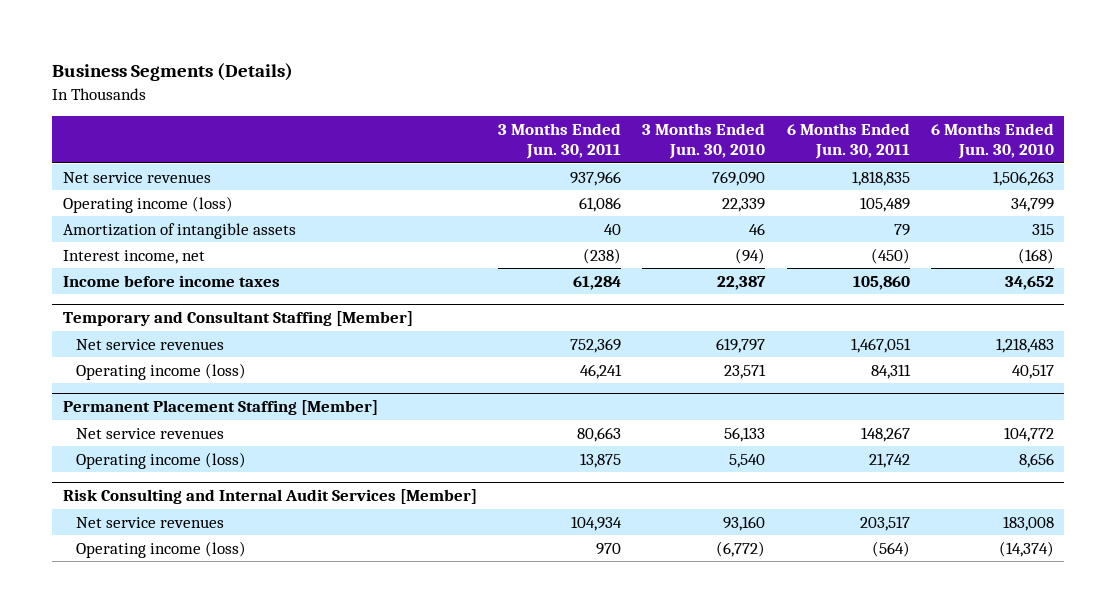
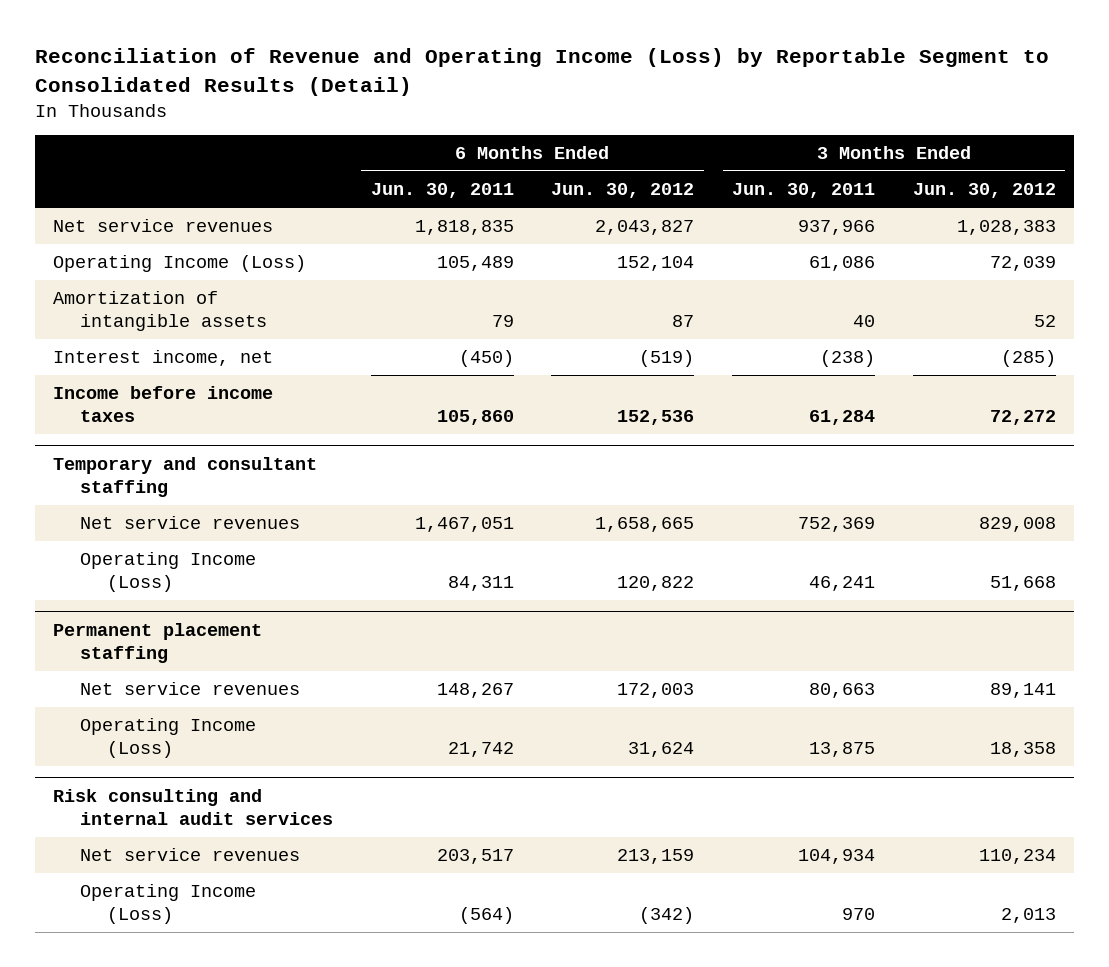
- Business Segments (Details)
+ Reconciliation of Revenue and Operating Income (Loss) by Reportable Segment to Consolidated Results (Detail)
- | 3 Months Ended Jun. 30, 2011 | 3 Months Ended Jun. 30, 2010 | 6 Months Ended Jun. 30, 2011 | 6 Months Ended Jun. 30, 2010
+ | 6 Months Ended Jun. 30, 2011 | 6 Months Ended Jun. 30, 2012 | 3 Months Ended Jun. 30, 2011 | 3 Months Ended Jun. 30, 2012
- Operating income (loss) | 61,086 | 22,339 | 105,489 | 34,799
+ Operating Income (Loss) | 105,489 | 152,104 | 61,086 | 72,039
- Temporary and Consultant Staffing [Member]
+ Temporary and consultant staffing
- Operating income (loss) | 46,241 | 23,571 | 84,311 | 40,517
- Permanent Placement Staffing [Member]
+ Operating Income (Loss) | 84,311 | 120,822 | 46,241 | 51,668
+ Permanent placement staffing
- Operating income (loss) | 13,875 | 5,540 | 21,742 | 8,656
- Risk Consulting and Internal Audit Services [Member]
+ Operating Income (Loss) | 21,742 | 31,624 | 13,875 | 18,358
+ Risk consulting and internal audit services
- Operating income (loss) | 970 | (6,772) | (564) | (14,374)
+ Operating Income (Loss) | (564) | (342) | 970 | 2,013

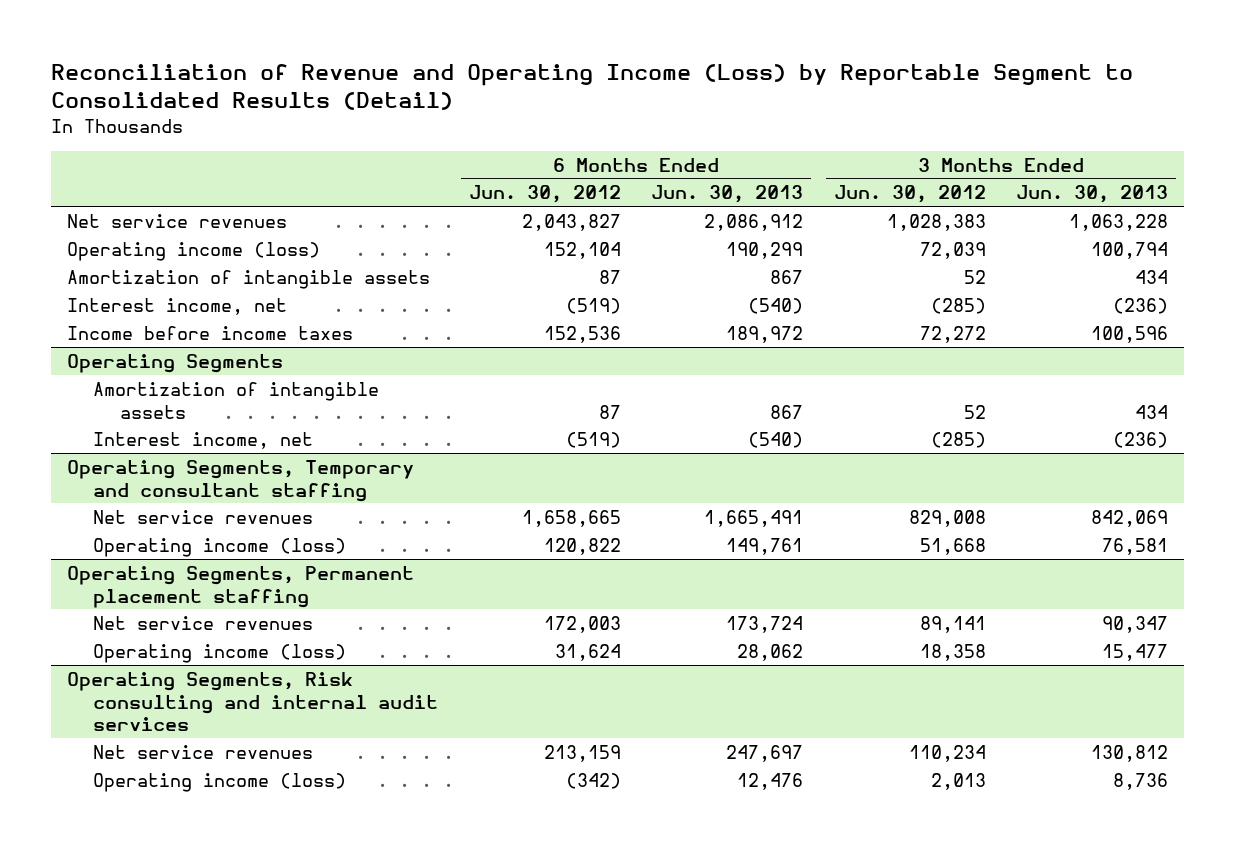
- | 6 Months Ended Jun. 30, 2011 | 6 Months Ended Jun. 30, 2012 | 3 Months Ended Jun. 30, 2011 | 3 Months Ended Jun. 30, 2012
+ | 6 Months Ended Jun. 30, 2012 | 6 Months Ended Jun. 30, 2013 | 3 Months Ended Jun. 30, 2012 | 3 Months Ended Jun. 30, 2013
- Operating Income (Loss) | 105,489 | 152,104 | 61,086 | 72,039
+ Operating income (loss) | 152,104 | 190,299 | 72,039 | 100,794
- Temporary and consultant staffing
+ Operating Segments
+ Amortization of intangible assets | 87 | 867 | 52 | 434
+ Interest income, net | (519) | (540) | (285) | (236)
+ Operating Segments, Temporary and consultant staffing
- Operating Income (Loss) | 84,311 | 120,822 | 46,241 | 51,668
- Permanent placement staffing
+ Operating income (loss) | 120,822 | 149,761 | 51,668 | 76,581
+ Operating Segments, Permanent placement staffing
- Operating Income (Loss) | 21,742 | 31,624 | 13,875 | 18,358
- Risk consulting and internal audit services
+ Operating income (loss) | 31,624 | 28,062 | 18,358 | 15,477
+ Operating Segments, Risk consulting and internal audit services
- Operating Income (Loss) | (564) | (342) | 970 | 2,013
+ Operating income (loss) | (342) | 12,476 | 2,013 | 8,736

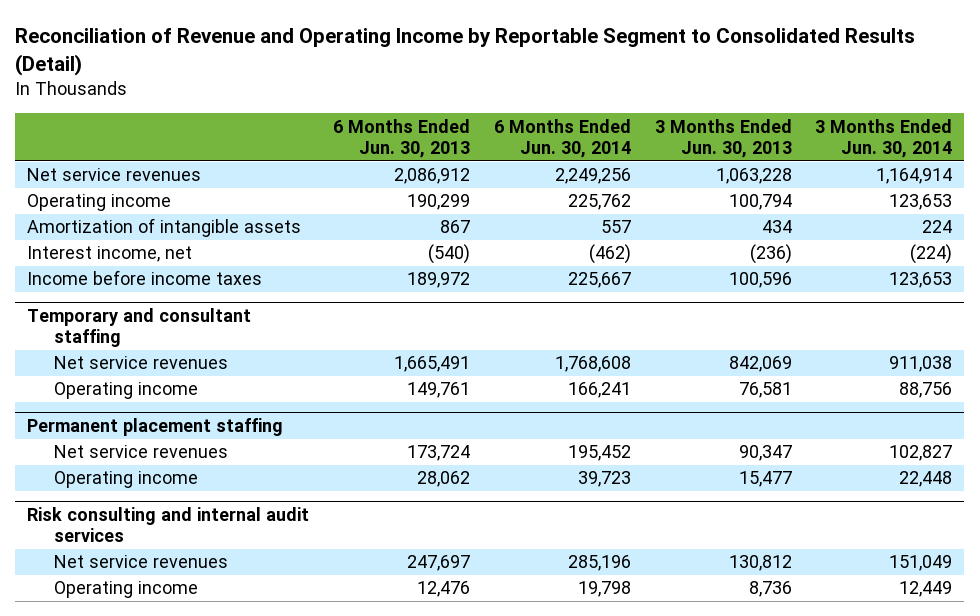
- Reconciliation of Revenue and Operating Income (Loss) by Reportable Segment to Consolidated Results (Detail)
+ Reconciliation of Revenue and Operating Income by Reportable Segment to Consolidated Results (Detail)
- | 6 Months Ended Jun. 30, 2012 | 6 Months Ended Jun. 30, 2013 | 3 Months Ended Jun. 30, 2012 | 3 Months Ended Jun. 30, 2013
+ | 6 Months Ended Jun. 30, 2013 | 6 Months Ended Jun. 30, 2014 | 3 Months Ended Jun. 30, 2013 | 3 Months Ended Jun. 30, 2014
- Operating income (loss) | 152,104 | 190,299 | 72,039 | 100,794
+ Operating income | 190,299 | 225,762 | 100,794 | 123,653
- Operating Segments
- Amortization of intangible assets | 87 | 867 | 52 | 434
- Interest income, net | (519) | (540) | (285) | (236)
- Operating Segments, Temporary and consultant staffing
+ Temporary and consultant staffing
- Operating income (loss) | 120,822 | 149,761 | 51,668 | 76,581
- Operating Segments, Permanent placement staffing
+ Operating income | 149,761 | 166,241 | 76,581 | 88,756
+ Permanent placement staffing
- Operating income (loss) | 31,624 | 28,062 | 18,358 | 15,477
- Operating Segments, Risk consulting and internal audit services
+ Operating income | 28,062 | 39,723 | 15,477 | 22,448
+ Risk consulting and internal audit services
- Operating income (loss) | (342) | 12,476 | 2,013 | 8,736
+ Operating income | 12,476 | 19,798 | 8,736 | 12,449

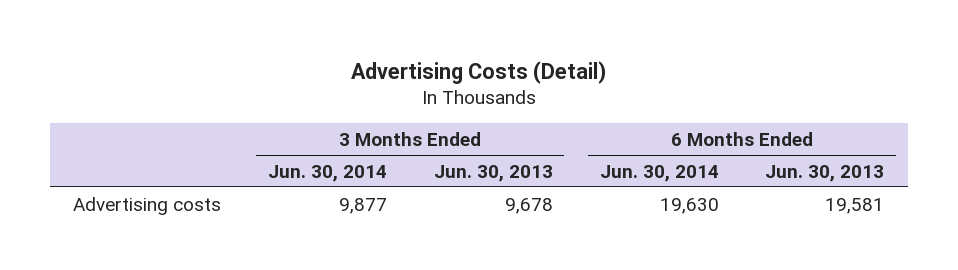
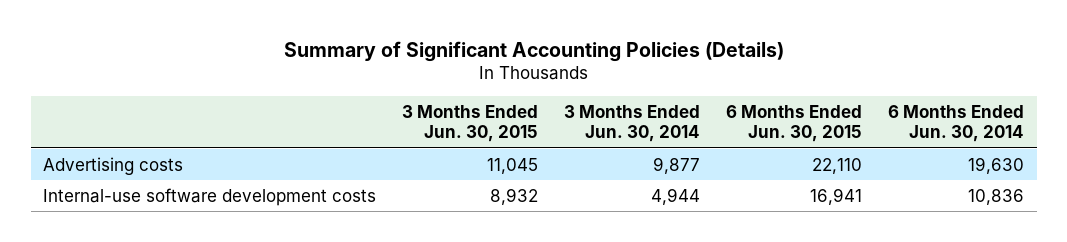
- Advertising Costs (Detail)
+ Summary of Significant Accounting Policies (Details)
- | 3 Months Ended Jun. 30, 2014 | 3 Months Ended Jun. 30, 2013 | 6 Months Ended Jun. 30, 2014 | 6 Months Ended Jun. 30, 2013
+ | 3 Months Ended Jun. 30, 2015 | 3 Months Ended Jun. 30, 2014 | 6 Months Ended Jun. 30, 2015 | 6 Months Ended Jun. 30, 2014
+ Internal-use software development costs | 8,932 | 4,944 | 16,941 | 10,836

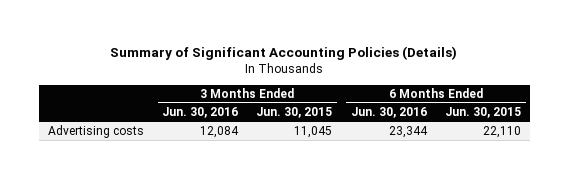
- | 3 Months Ended Jun. 30, 2015 | 3 Months Ended Jun. 30, 2014 | 6 Months Ended Jun. 30, 2015 | 6 Months Ended Jun. 30, 2014
+ | 3 Months Ended Jun. 30, 2016 | 3 Months Ended Jun. 30, 2015 | 6 Months Ended Jun. 30, 2016 | 6 Months Ended Jun. 30, 2015
- Internal-use software development costs | 8,932 | 4,944 | 16,941 | 10,836

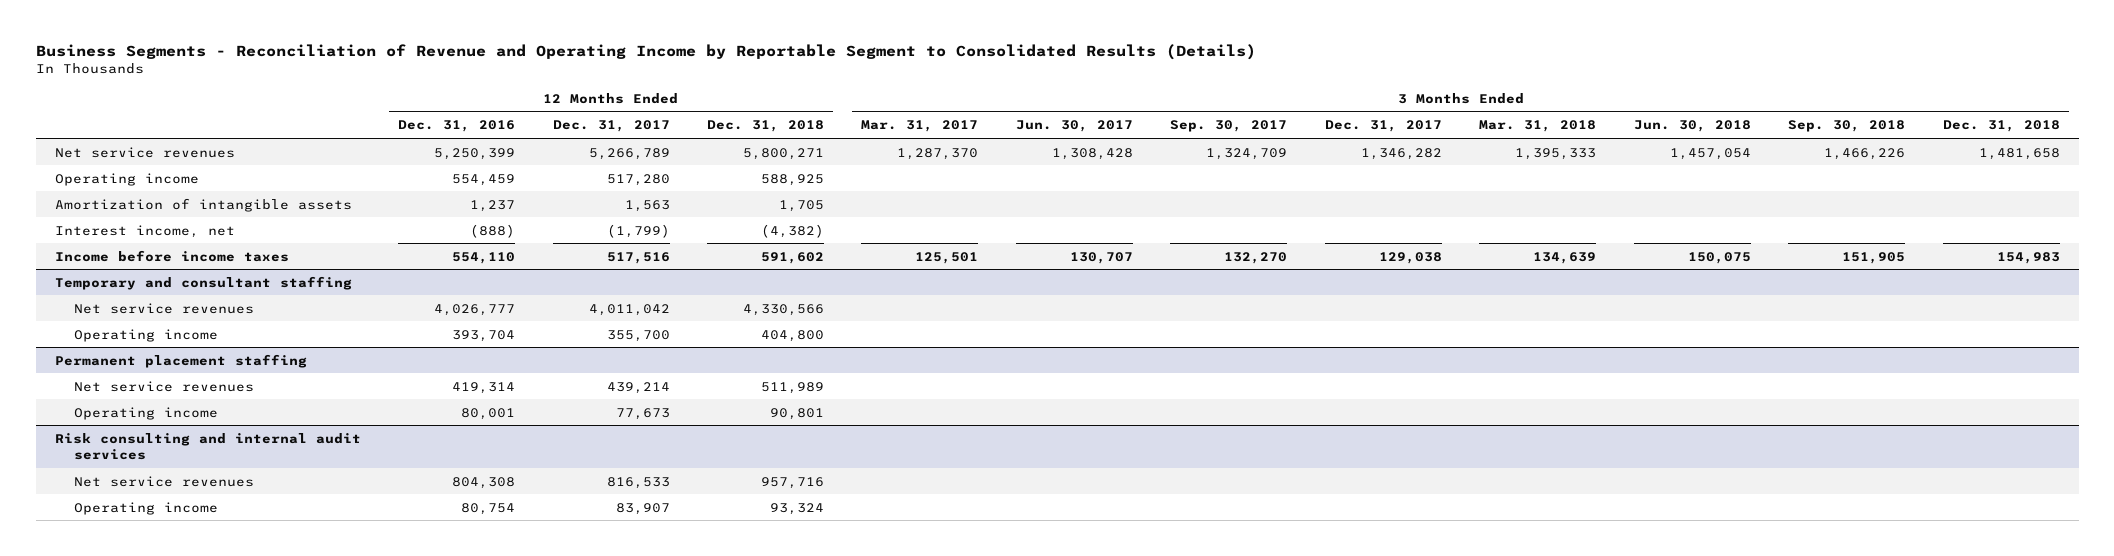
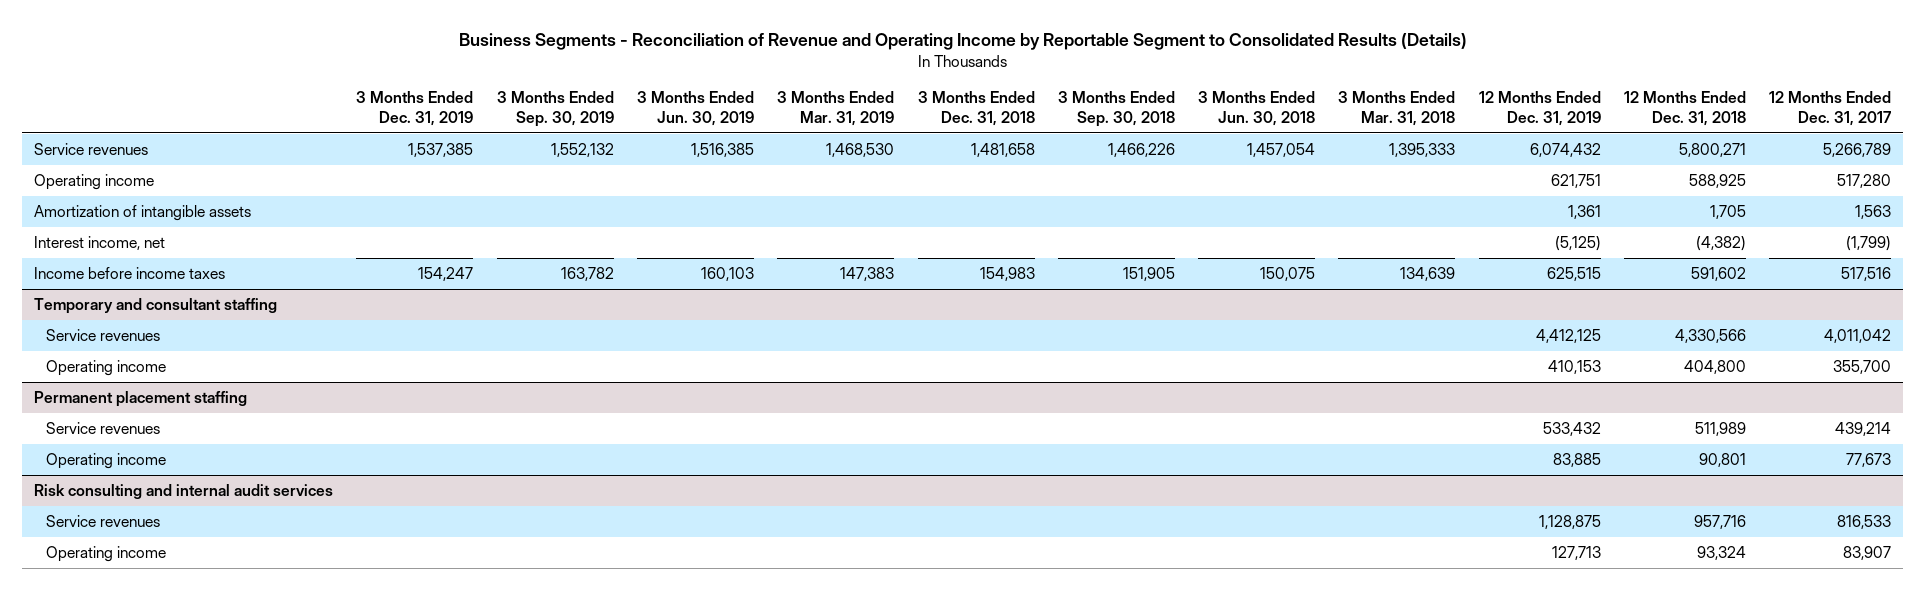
- | 12 Months Ended Dec. 31, 2016 | 12 Months Ended Dec. 31, 2017 | 12 Months Ended Dec. 31, 2018 | 3 Months Ended Mar. 31, 2017 | 3 Months Ended Jun. 30, 2017 | 3 Months Ended Sep. 30, 2017 | 3 Months Ended Dec. 31, 2017 | 3 Months Ended Mar. 31, 2018 | 3 Months Ended Jun. 30, 2018 | 3 Months Ended Sep. 30, 2018 | 3 Months Ended Dec. 31, 2018
+ | 3 Months Ended Dec. 31, 2019 | 3 Months Ended Sep. 30, 2019 | 3 Months Ended Jun. 30, 2019 | 3 Months Ended Mar. 31, 2019 | 3 Months Ended Dec. 31, 2018 | 3 Months Ended Sep. 30, 2018 | 3 Months Ended Jun. 30, 2018 | 3 Months Ended Mar. 31, 2018 | 12 Months Ended Dec. 31, 2019 | 12 Months Ended Dec. 31, 2018 | 12 Months Ended Dec. 31, 2017
- Net service revenues | 5,250,399 | 5,266,789 | 5,800,271 | 1,287,370 | 1,308,428 | 1,324,709 | 1,346,282 | 1,395,333 | 1,457,054 | 1,466,226 | 1,481,658
+ Service revenues | 1,537,385 | 1,552,132 | 1,516,385 | 1,468,530 | 1,481,658 | 1,466,226 | 1,457,054 | 1,395,333 | 6,074,432 | 5,800,271 | 5,266,789
@ Temporary and consultant staffing
- Net service revenues | 4,026,777 | 4,011,042 | 4,330,566 | | | | | | | |
+ Service revenues | | | | | | | | | 4,412,125 | 4,330,566 | 4,011,042
@ Permanent placement staffing
- Net service revenues | 419,314 | 439,214 | 511,989 | | | | | | | |
+ Service revenues | | | | | | | | | 533,432 | 511,989 | 439,214
@ Risk consulting and internal audit services
- Net service revenues | 804,308 | 816,533 | 957,716 | | | | | | | |
+ Service revenues | | | | | | | | | 1,128,875 | 957,716 | 816,533

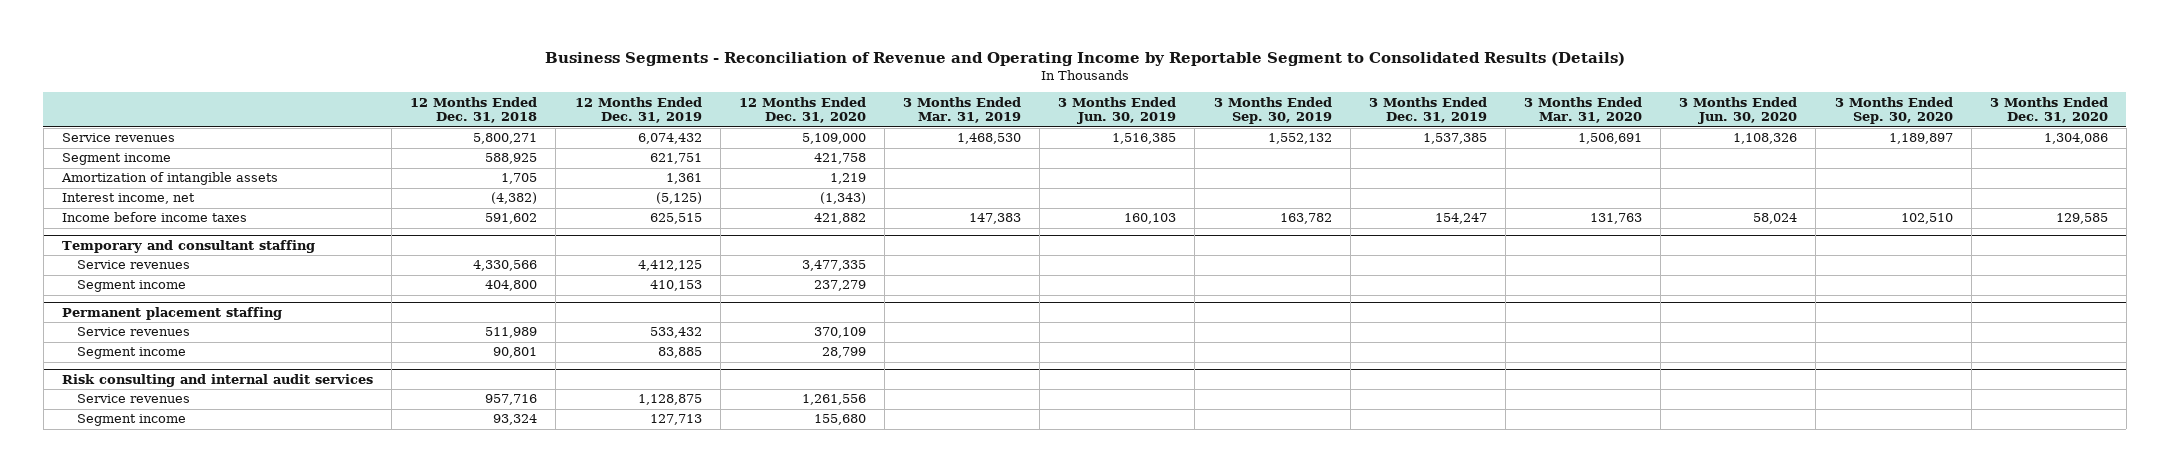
- | 3 Months Ended Dec. 31, 2019 | 3 Months Ended Sep. 30, 2019 | 3 Months Ended Jun. 30, 2019 | 3 Months Ended Mar. 31, 2019 | 3 Months Ended Dec. 31, 2018 | 3 Months Ended Sep. 30, 2018 | 3 Months Ended Jun. 30, 2018 | 3 Months Ended Mar. 31, 2018 | 12 Months Ended Dec. 31, 2019 | 12 Months Ended Dec. 31, 2018 | 12 Months Ended Dec. 31, 2017
+ | 12 Months Ended Dec. 31, 2018 | 12 Months Ended Dec. 31, 2019 | 12 Months Ended Dec. 31, 2020 | 3 Months Ended Mar. 31, 2019 | 3 Months Ended Jun. 30, 2019 | 3 Months Ended Sep. 30, 2019 | 3 Months Ended Dec. 31, 2019 | 3 Months Ended Mar. 31, 2020 | 3 Months Ended Jun. 30, 2020 | 3 Months Ended Sep. 30, 2020 | 3 Months Ended Dec. 31, 2020
- Operating income | | | | | | | | | 621,751 | 588,925 | 517,280
+ Segment income | 588,925 | 621,751 | 421,758 | | | | | | | |
@ Temporary and consultant staffing
- Operating income | | | | | | | | | 410,153 | 404,800 | 355,700
+ Segment income | 404,800 | 410,153 | 237,279 | | | | | | | |
@ Permanent placement staffing
- Operating income | | | | | | | | | 83,885 | 90,801 | 77,673
+ Segment income | 90,801 | 83,885 | 28,799 | | | | | | | |
@ Risk consulting and internal audit services
- Operating income | | | | | | | | | 127,713 | 93,324 | 83,907
+ Segment income | 93,324 | 127,713 | 155,680 | | | | | | | |

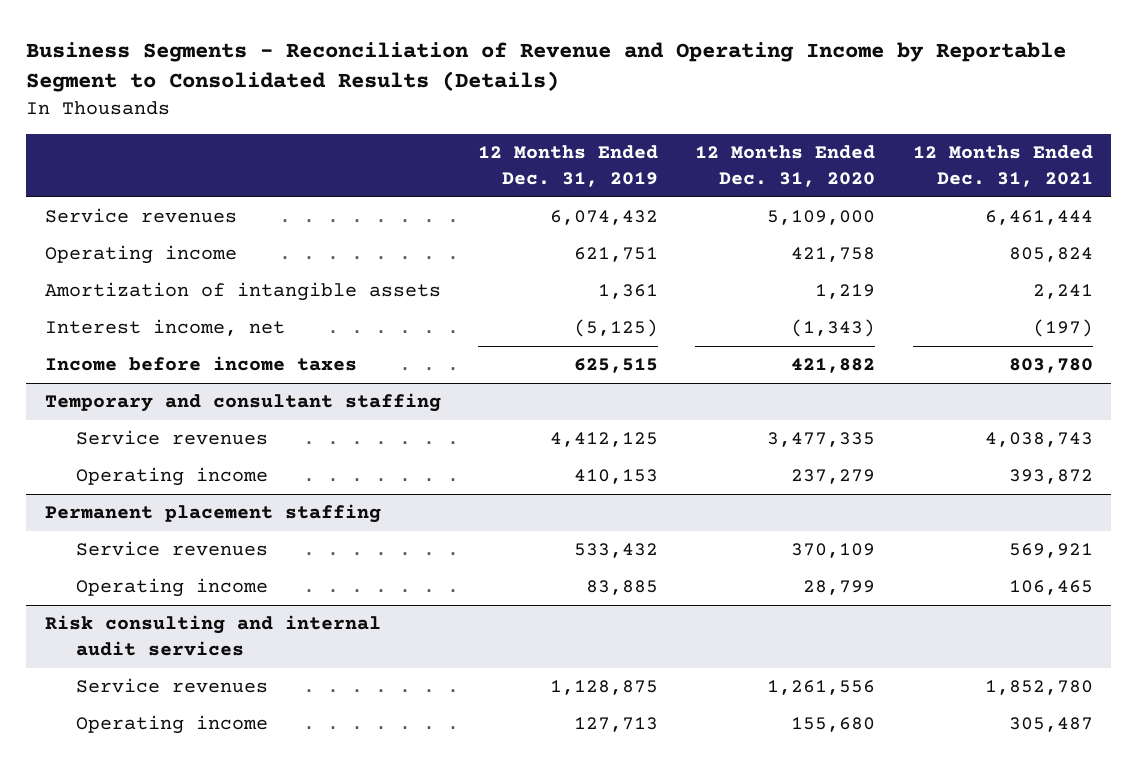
- | 12 Months Ended Dec. 31, 2018 | 12 Months Ended Dec. 31, 2019 | 12 Months Ended Dec. 31, 2020 | 3 Months Ended Mar. 31, 2019 | 3 Months Ended Jun. 30, 2019 | 3 Months Ended Sep. 30, 2019 | 3 Months Ended Dec. 31, 2019 | 3 Months Ended Mar. 31, 2020 | 3 Months Ended Jun. 30, 2020 | 3 Months Ended Sep. 30, 2020 | 3 Months Ended Dec. 31, 2020
+ | 12 Months Ended Dec. 31, 2019 | 12 Months Ended Dec. 31, 2020 | 12 Months Ended Dec. 31, 2021
- Segment income | 588,925 | 621,751 | 421,758 | | | | | | | |
+ Operating income | 621,751 | 421,758 | 805,824
@ Temporary and consultant staffing
- Segment income | 404,800 | 410,153 | 237,279 | | | | | | | |
+ Operating income | 410,153 | 237,279 | 393,872
@ Permanent placement staffing
- Segment income | 90,801 | 83,885 | 28,799 | | | | | | | |
+ Operating income | 83,885 | 28,799 | 106,465
@ Risk consulting and internal audit services
- Segment income | 93,324 | 127,713 | 155,680 | | | | | | | |
+ Operating income | 127,713 | 155,680 | 305,487

